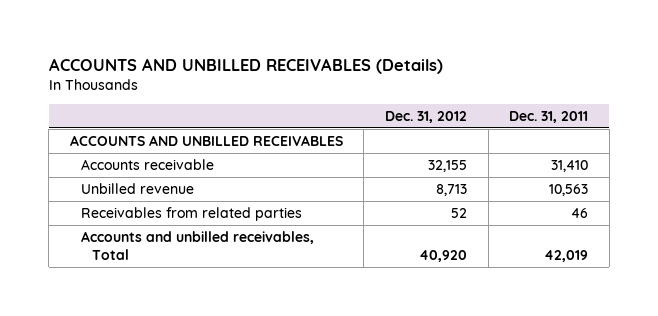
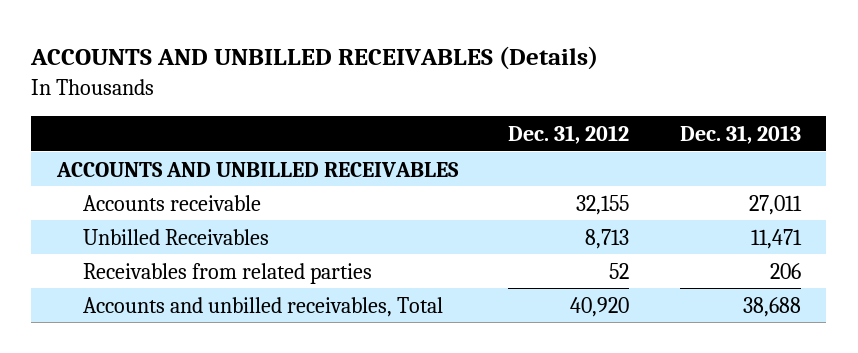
- | Dec. 31, 2012 | Dec. 31, 2011
+ | Dec. 31, 2012 | Dec. 31, 2013
- Unbilled revenue | 8,713 | 10,563
+ Unbilled Receivables | 8,713 | 11,471

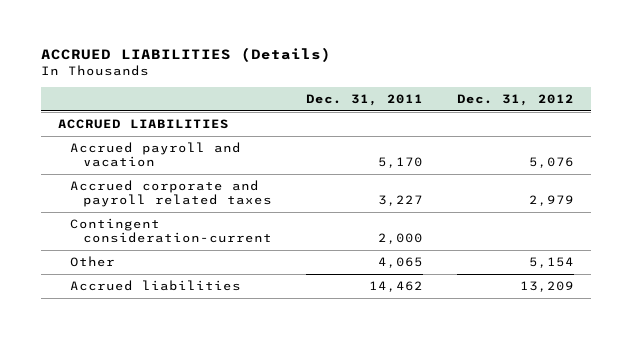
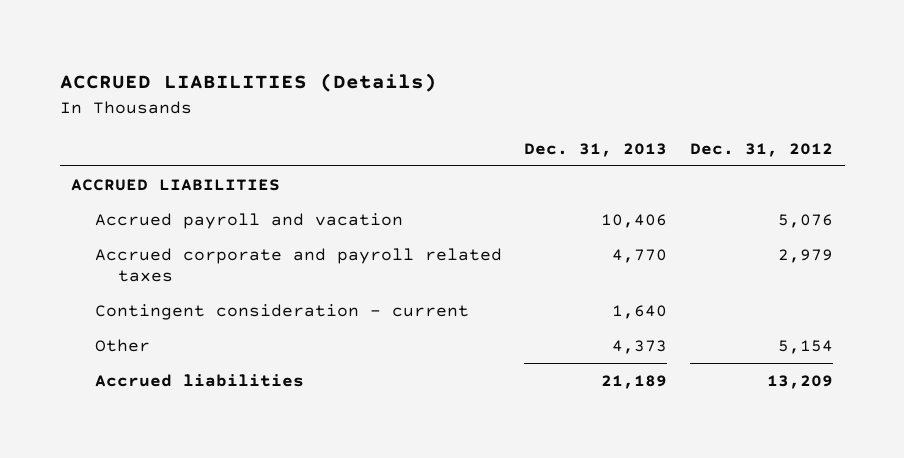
- | Dec. 31, 2011 | Dec. 31, 2012
+ | Dec. 31, 2013 | Dec. 31, 2012
- Contingent consideration-current | 2,000 |
+ Contingent consideration - current | 1,640 |

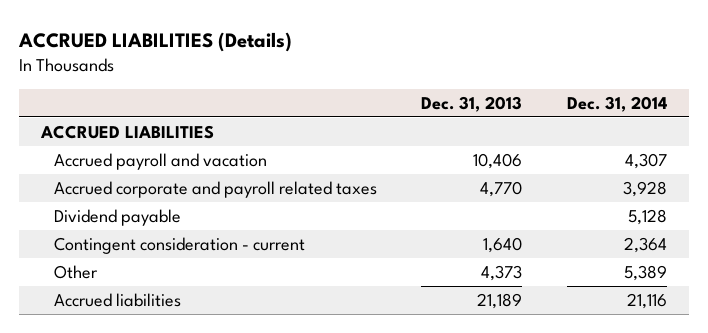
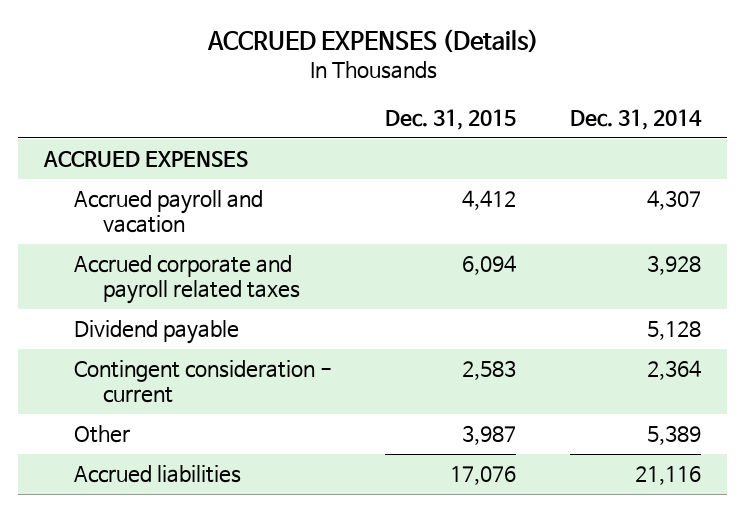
- ACCRUED LIABILITIES (Details)
+ ACCRUED EXPENSES (Details)
- | Dec. 31, 2013 | Dec. 31, 2014
+ | Dec. 31, 2015 | Dec. 31, 2014
- ACCRUED LIABILITIES
+ ACCRUED EXPENSES

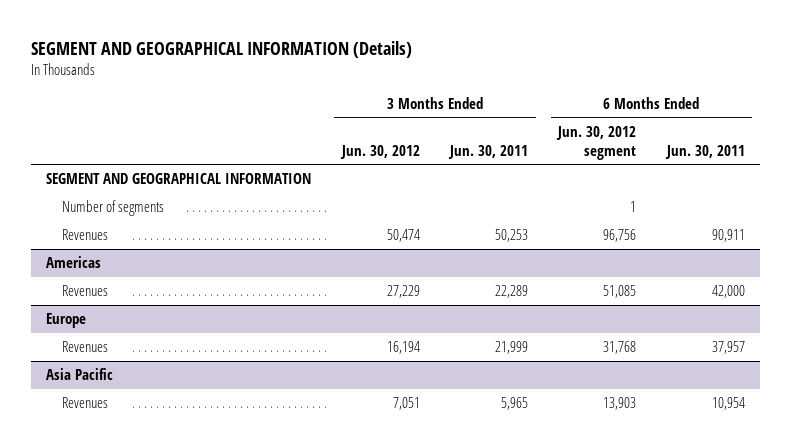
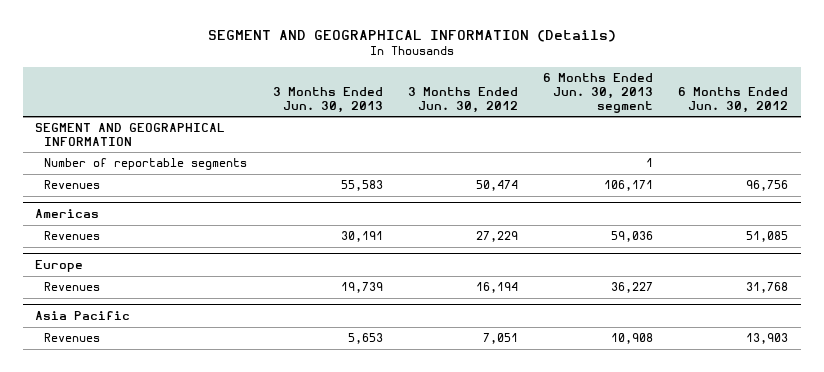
- | 3 Months Ended Jun. 30, 2012 | 3 Months Ended Jun. 30, 2011 | 6 Months Ended Jun. 30, 2012 segment | 6 Months Ended Jun. 30, 2011
+ | 3 Months Ended Jun. 30, 2013 | 3 Months Ended Jun. 30, 2012 | 6 Months Ended Jun. 30, 2013 segment | 6 Months Ended Jun. 30, 2012
- Number of segments | | | 1 |
+ Number of reportable segments | | | 1 |

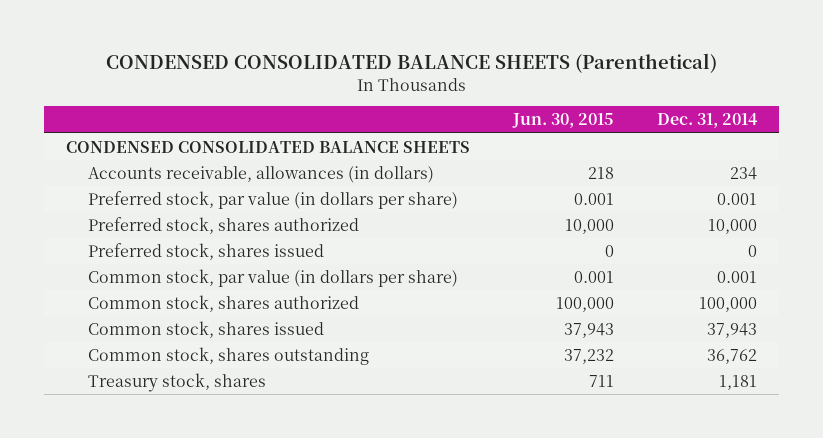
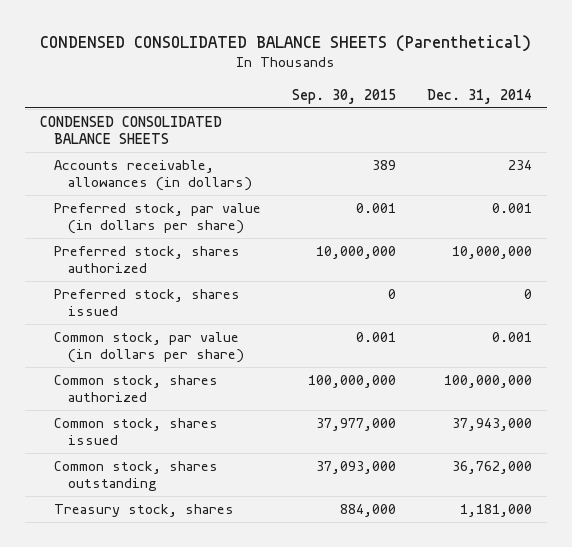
- | Jun. 30, 2015 | Dec. 31, 2014
+ | Sep. 30, 2015 | Dec. 31, 2014
- Preferred stock, shares authorized | 10,000 | 10,000
+ Preferred stock, shares authorized | 10,000,000 | 10,000,000
- Common stock, shares authorized | 100,000 | 100,000
- Common stock, shares issued | 37,943 | 37,943
- Common stock, shares outstanding | 37,232 | 36,762
- Treasury stock, shares | 711 | 1,181
+ Common stock, shares authorized | 100,000,000 | 100,000,000
+ Common stock, shares issued | 37,977,000 | 37,943,000
+ Common stock, shares outstanding | 37,093,000 | 36,762,000
+ Treasury stock, shares | 884,000 | 1,181,000

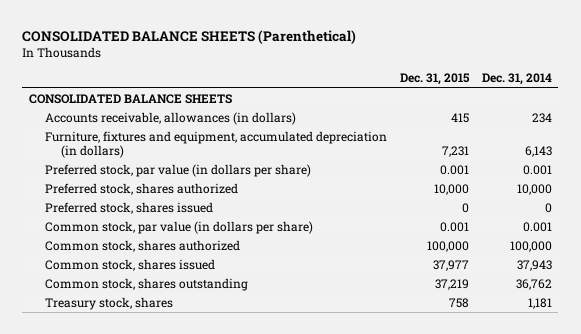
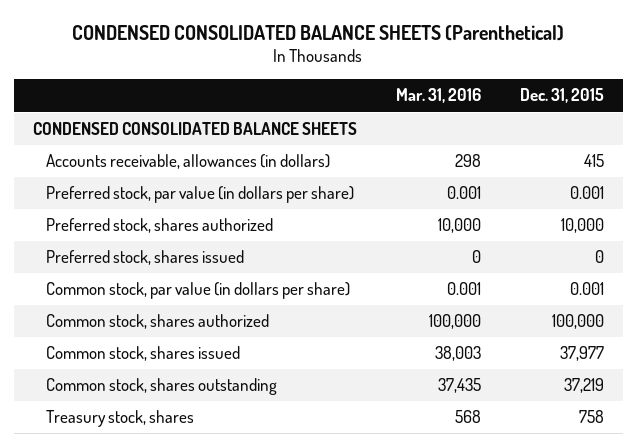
- CONSOLIDATED BALANCE SHEETS (Parenthetical)
+ CONDENSED CONSOLIDATED BALANCE SHEETS (Parenthetical)
- | Dec. 31, 2015 | Dec. 31, 2014
+ | Mar. 31, 2016 | Dec. 31, 2015
- CONSOLIDATED BALANCE SHEETS
+ CONDENSED CONSOLIDATED BALANCE SHEETS
- Furniture, fixtures and equipment, accumulated depreciation (in dollars) | 7,231 | 6,143

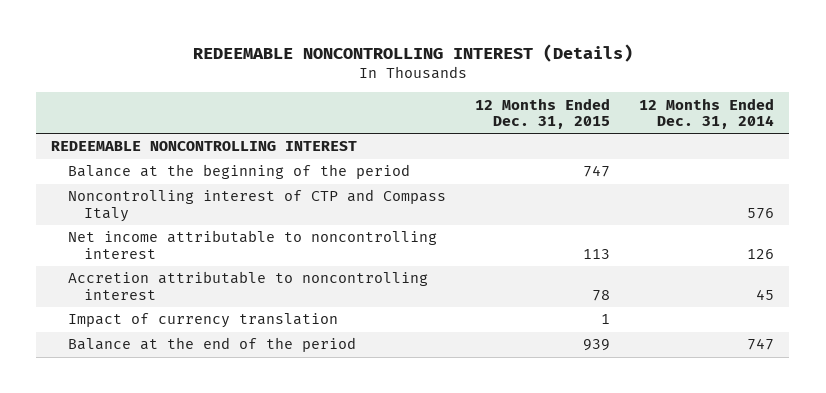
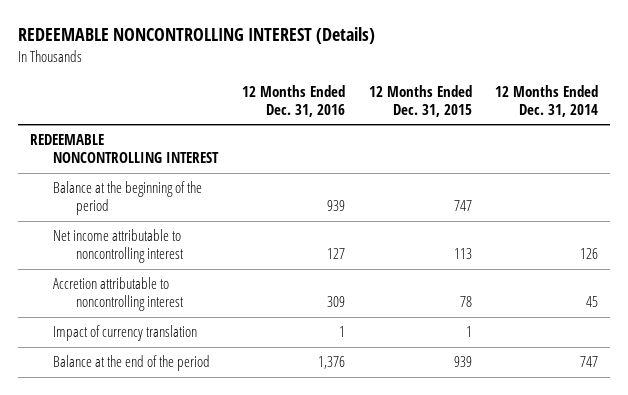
- | 12 Months Ended Dec. 31, 2015 | 12 Months Ended Dec. 31, 2014
+ | 12 Months Ended Dec. 31, 2016 | 12 Months Ended Dec. 31, 2015 | 12 Months Ended Dec. 31, 2014
- Noncontrolling interest of CTP and Compass Italy | | 576

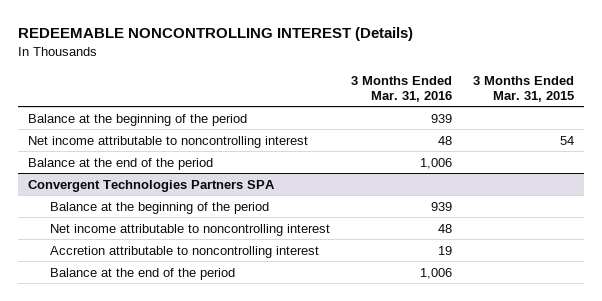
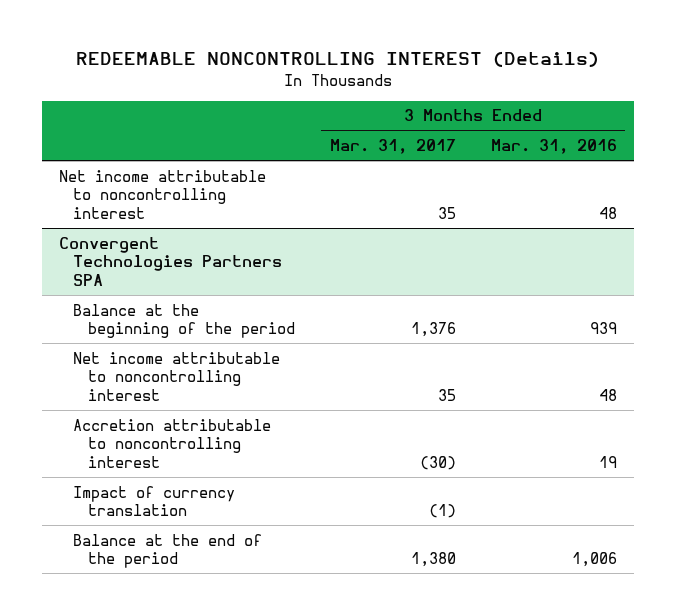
- | 3 Months Ended Mar. 31, 2016 | 3 Months Ended Mar. 31, 2015
+ | 3 Months Ended Mar. 31, 2017 | 3 Months Ended Mar. 31, 2016
- Balance at the beginning of the period | 939 |
- Balance at the end of the period | 1,006 |
@ Convergent Technologies Partners SPA
+ Impact of currency translation | (1) |

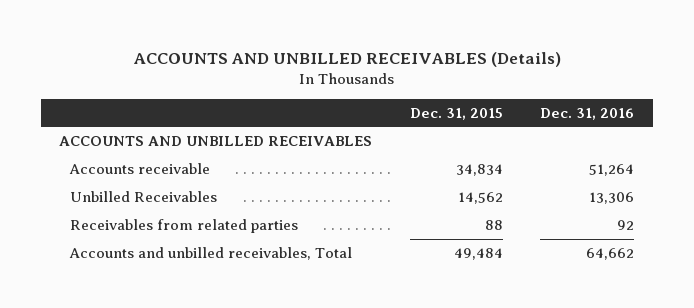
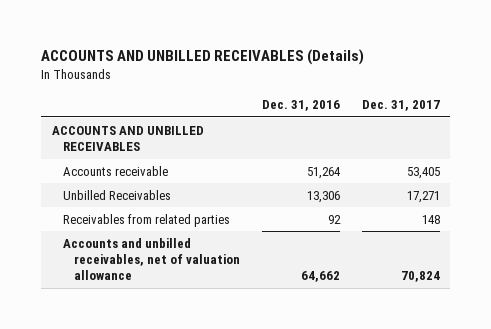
- | Dec. 31, 2015 | Dec. 31, 2016
+ | Dec. 31, 2016 | Dec. 31, 2017
- Accounts and unbilled receivables, Total | 49,484 | 64,662
+ Accounts and unbilled receivables, net of valuation allowance | 64,662 | 70,824

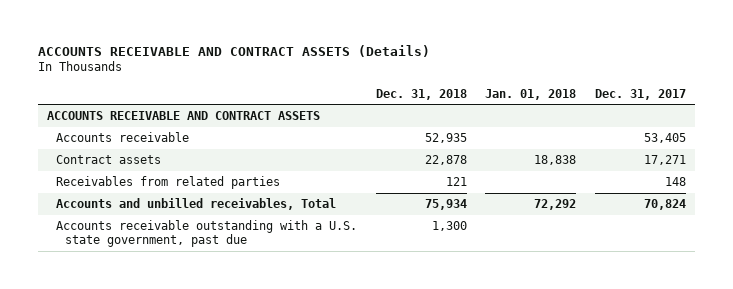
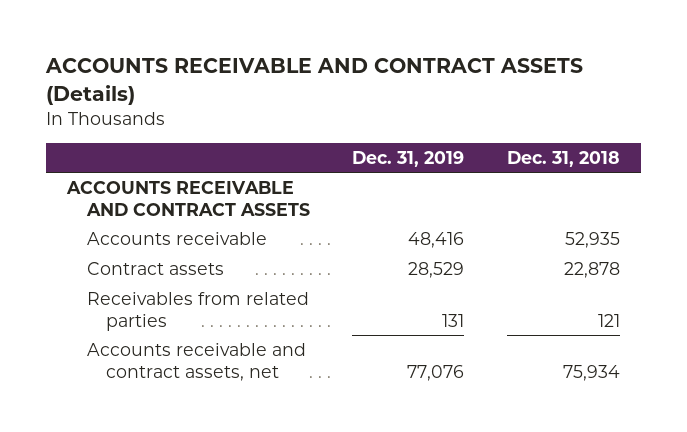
- | Dec. 31, 2018 | Jan. 01, 2018 | Dec. 31, 2017
+ | Dec. 31, 2019 | Dec. 31, 2018
- Accounts and unbilled receivables, Total | 75,934 | 72,292 | 70,824
- Accounts receivable outstanding with a U.S. state government, past due | 1,300 | |
+ Accounts receivable and contract assets, net | 77,076 | 75,934

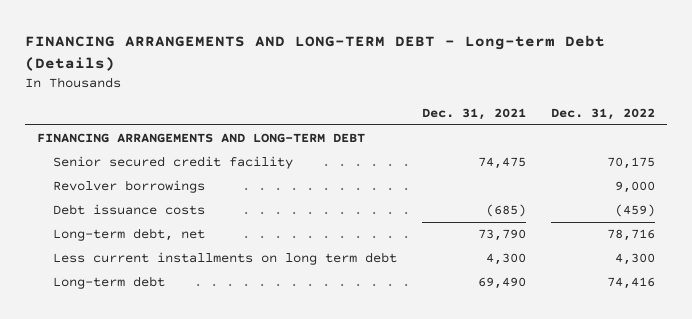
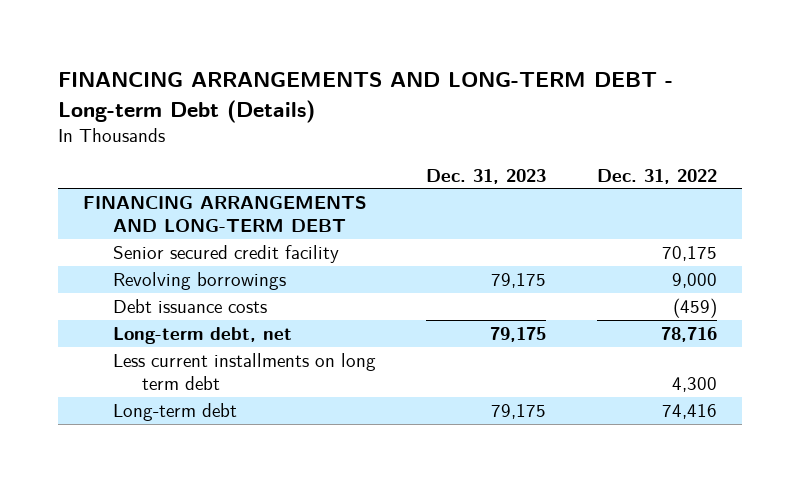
- | Dec. 31, 2021 | Dec. 31, 2022
+ | Dec. 31, 2023 | Dec. 31, 2022
- Revolver borrowings | | 9,000
+ Revolving borrowings | 79,175 | 9,000

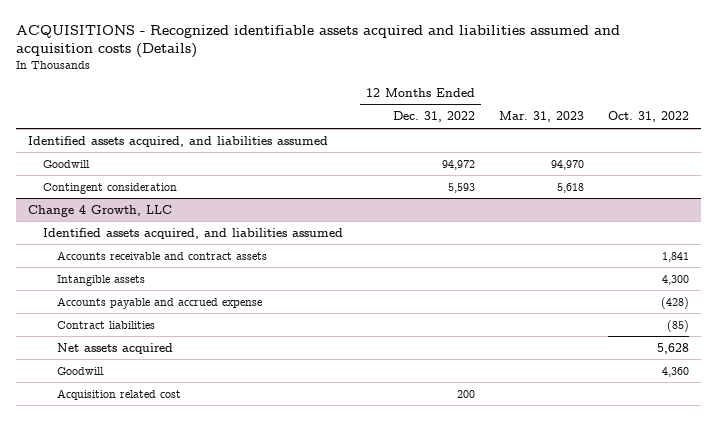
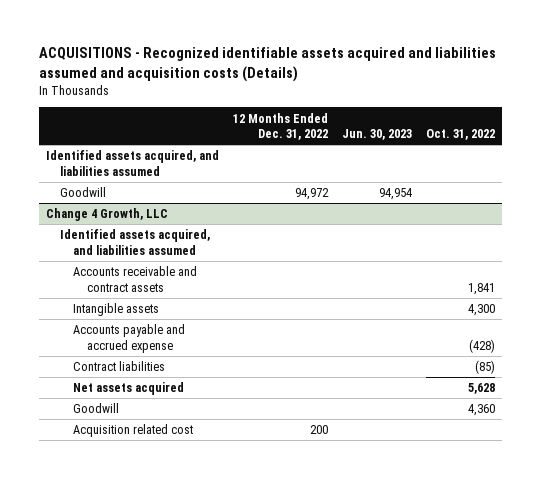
- | 12 Months Ended Dec. 31, 2022 | Mar. 31, 2023 | Oct. 31, 2022
+ | 12 Months Ended Dec. 31, 2022 | Jun. 30, 2023 | Oct. 31, 2022
- Contingent consideration | 5,593 | 5,618 |

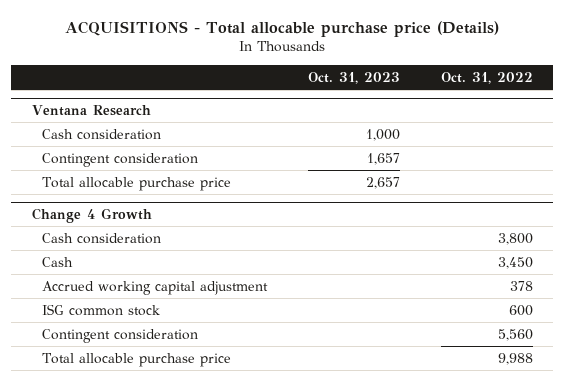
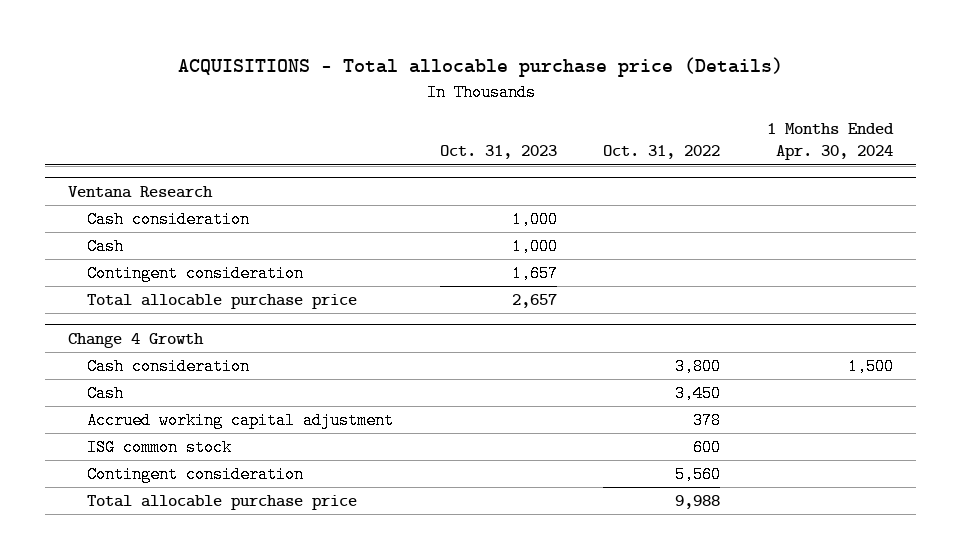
- | Oct. 31, 2023 | Oct. 31, 2022
+ | Oct. 31, 2023 | Oct. 31, 2022 | 1 Months Ended Apr. 30, 2024
@ Ventana Research
+ Cash | 1,000 | |

